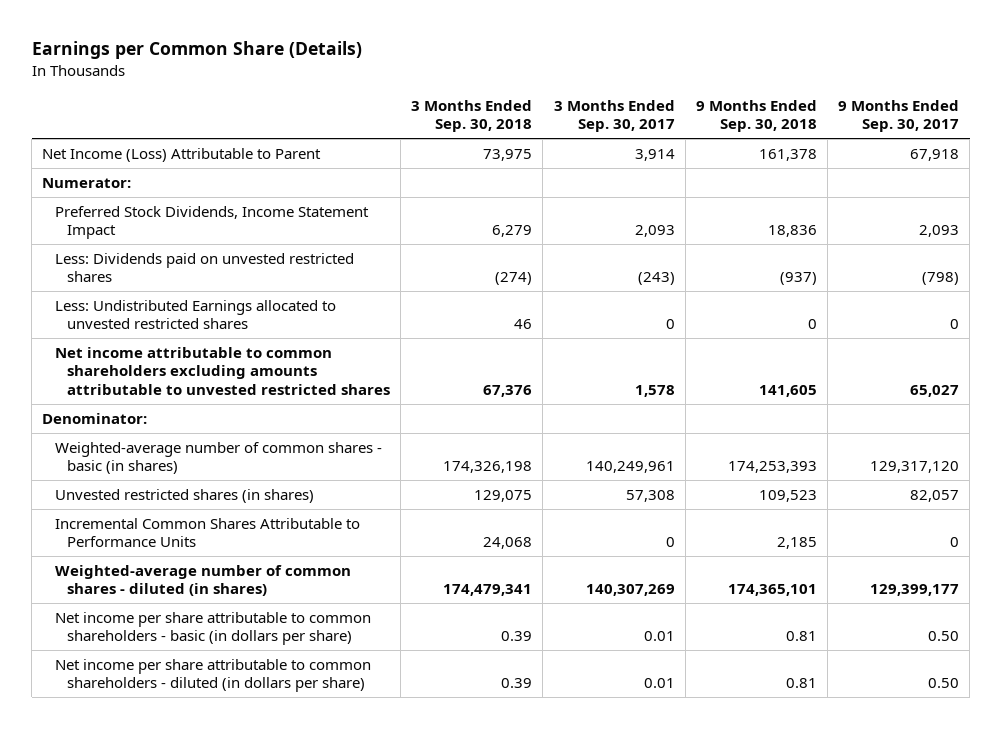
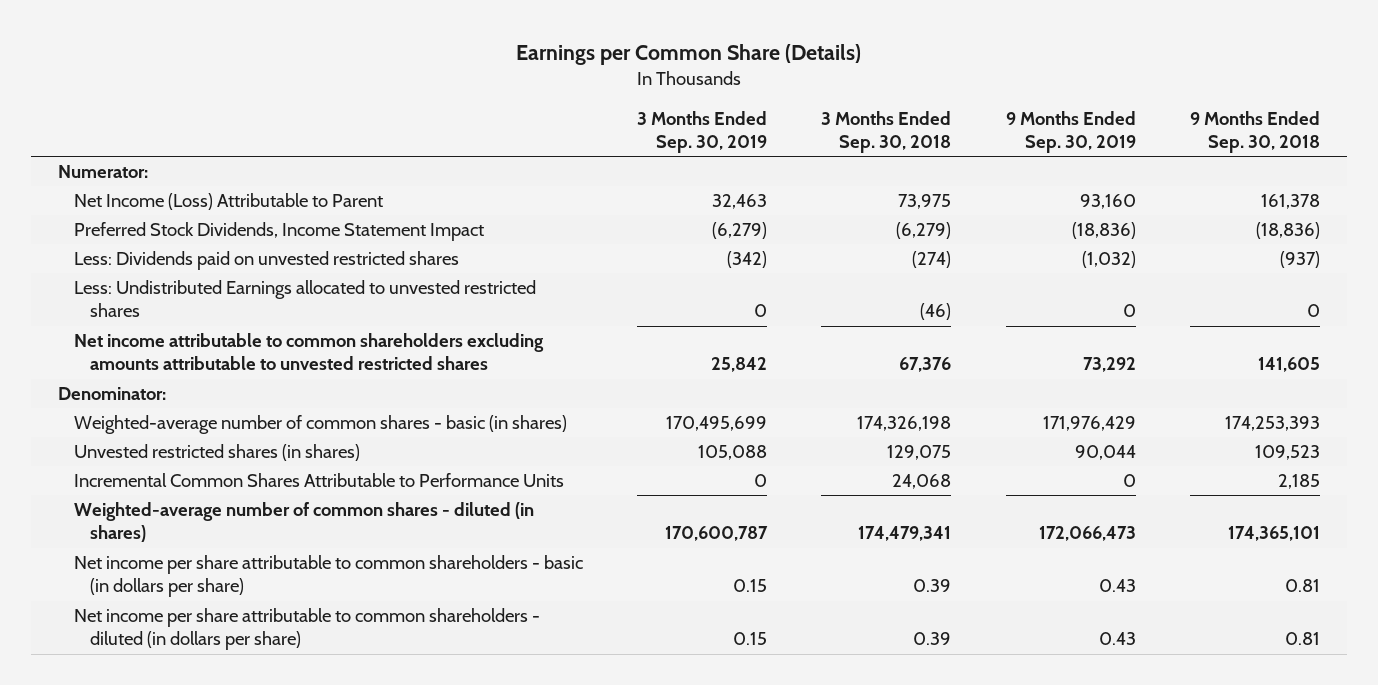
- | 3 Months Ended Sep. 30, 2018 | 3 Months Ended Sep. 30, 2017 | 9 Months Ended Sep. 30, 2018 | 9 Months Ended Sep. 30, 2017
+ | 3 Months Ended Sep. 30, 2019 | 3 Months Ended Sep. 30, 2018 | 9 Months Ended Sep. 30, 2019 | 9 Months Ended Sep. 30, 2018
- Preferred Stock Dividends, Income Statement Impact | 6,279 | 2,093 | 18,836 | 2,093
moved down: Net Income (Loss) Attributable to Parent | 32,463 | 73,975 | 93,160 | 161,378
+ Preferred Stock Dividends, Income Statement Impact | (6,279) | (6,279) | (18,836) | (18,836)
- Less: Undistributed Earnings allocated to unvested restricted shares | 46 | 0 | 0 | 0
+ Less: Undistributed Earnings allocated to unvested restricted shares | 0 | (46) | 0 | 0

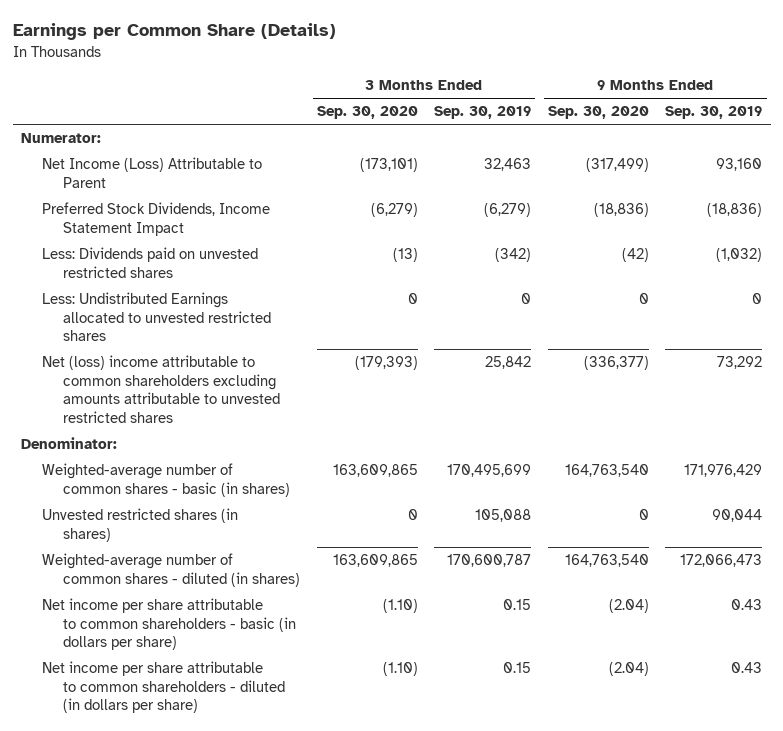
- | 3 Months Ended Sep. 30, 2019 | 3 Months Ended Sep. 30, 2018 | 9 Months Ended Sep. 30, 2019 | 9 Months Ended Sep. 30, 2018
+ | 3 Months Ended Sep. 30, 2020 | 3 Months Ended Sep. 30, 2019 | 9 Months Ended Sep. 30, 2020 | 9 Months Ended Sep. 30, 2019
- Net income attributable to common shareholders excluding amounts attributable to unvested restricted shares | 25,842 | 67,376 | 73,292 | 141,605
+ Net (loss) income attributable to common shareholders excluding amounts attributable to unvested restricted shares | (179,393) | 25,842 | (336,377) | 73,292
- Incremental Common Shares Attributable to Performance Units | 0 | 24,068 | 0 | 2,185

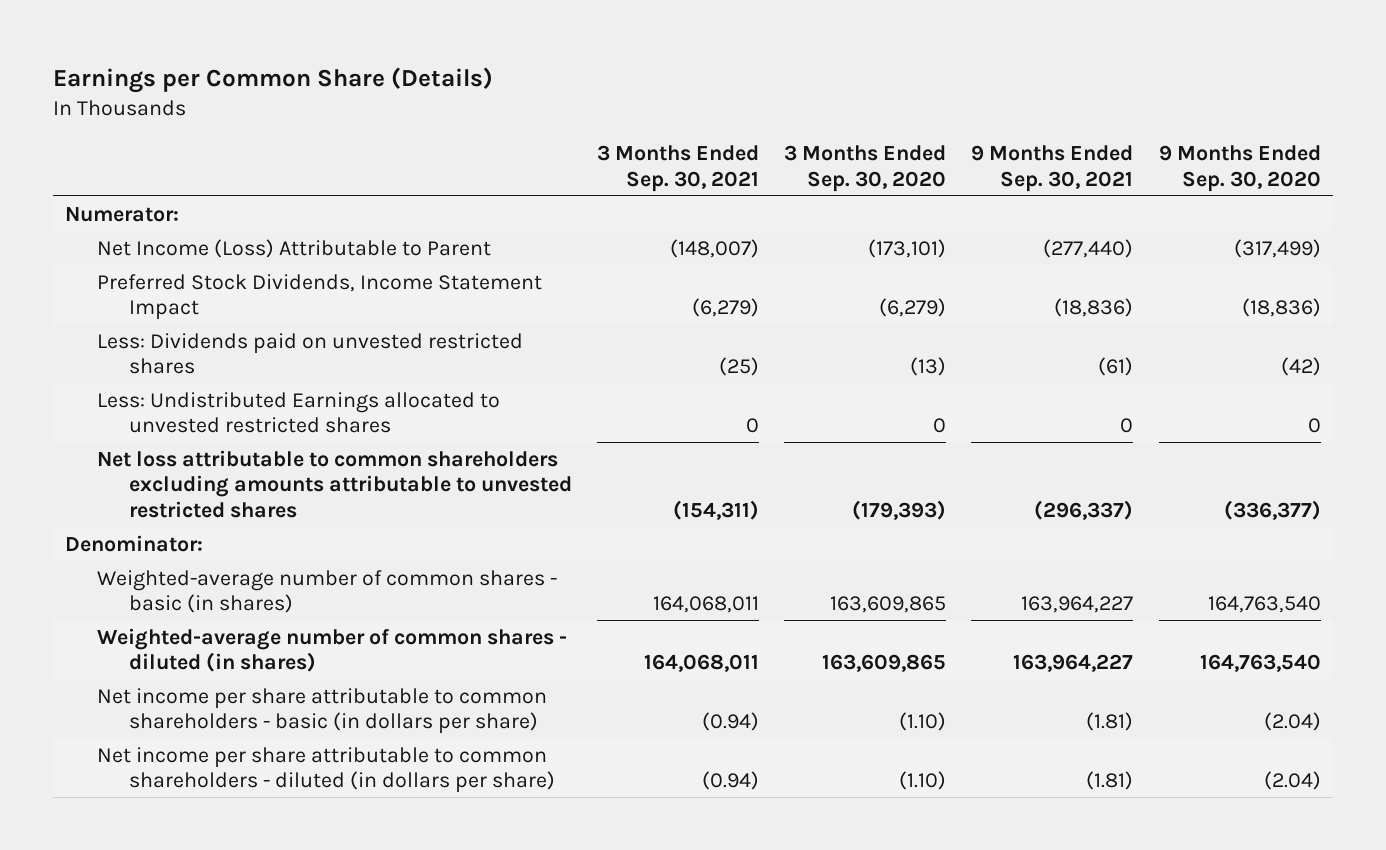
- | 3 Months Ended Sep. 30, 2020 | 3 Months Ended Sep. 30, 2019 | 9 Months Ended Sep. 30, 2020 | 9 Months Ended Sep. 30, 2019
+ | 3 Months Ended Sep. 30, 2021 | 3 Months Ended Sep. 30, 2020 | 9 Months Ended Sep. 30, 2021 | 9 Months Ended Sep. 30, 2020
- Net (loss) income attributable to common shareholders excluding amounts attributable to unvested restricted shares | (179,393) | 25,842 | (336,377) | 73,292
+ Net loss attributable to common shareholders excluding amounts attributable to unvested restricted shares | (154,311) | (179,393) | (296,337) | (336,377)
- Unvested restricted shares (in shares) | 0 | 105,088 | 0 | 90,044

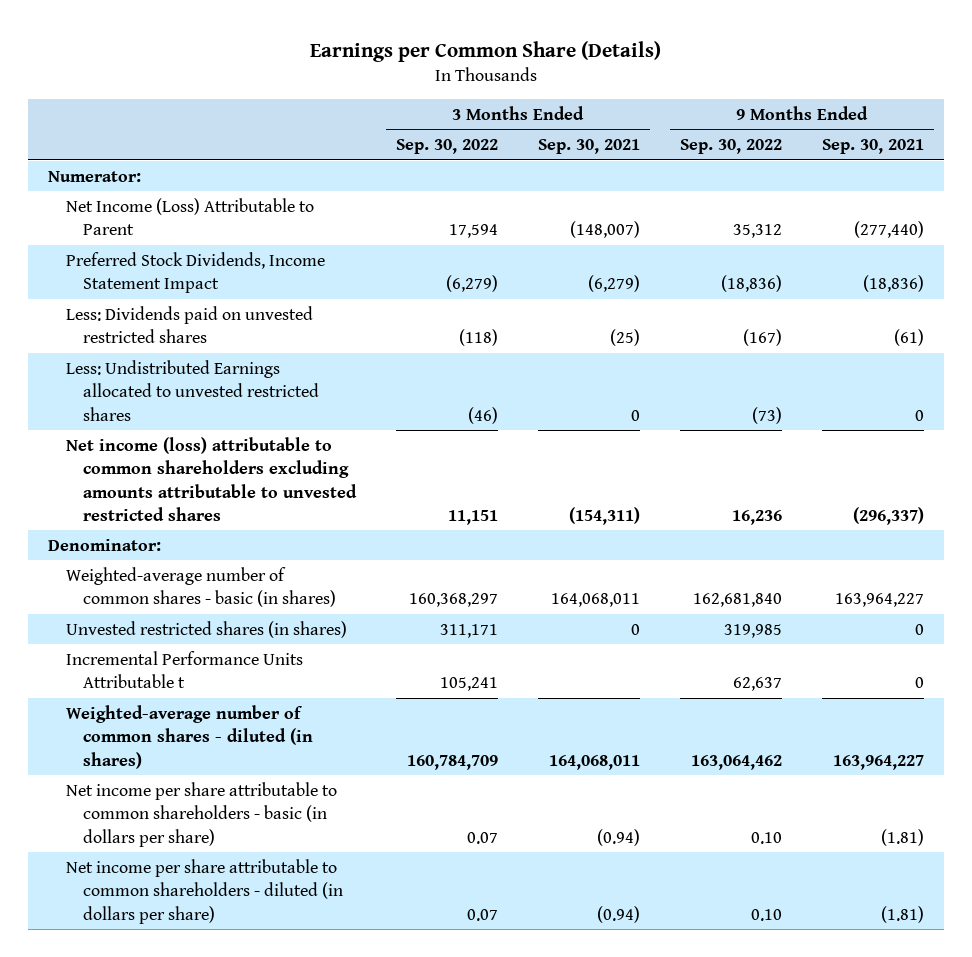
- | 3 Months Ended Sep. 30, 2021 | 3 Months Ended Sep. 30, 2020 | 9 Months Ended Sep. 30, 2021 | 9 Months Ended Sep. 30, 2020
+ | 3 Months Ended Sep. 30, 2022 | 3 Months Ended Sep. 30, 2021 | 9 Months Ended Sep. 30, 2022 | 9 Months Ended Sep. 30, 2021
- Net loss attributable to common shareholders excluding amounts attributable to unvested restricted shares | (154,311) | (179,393) | (296,337) | (336,377)
+ Net income (loss) attributable to common shareholders excluding amounts attributable to unvested restricted shares | 11,151 | (154,311) | 16,236 | (296,337)
+ Unvested restricted shares (in shares) | 311,171 | 0 | 319,985 | 0
+ Incremental Performance Units Attributable t | 105,241 | | 62,637 | 0

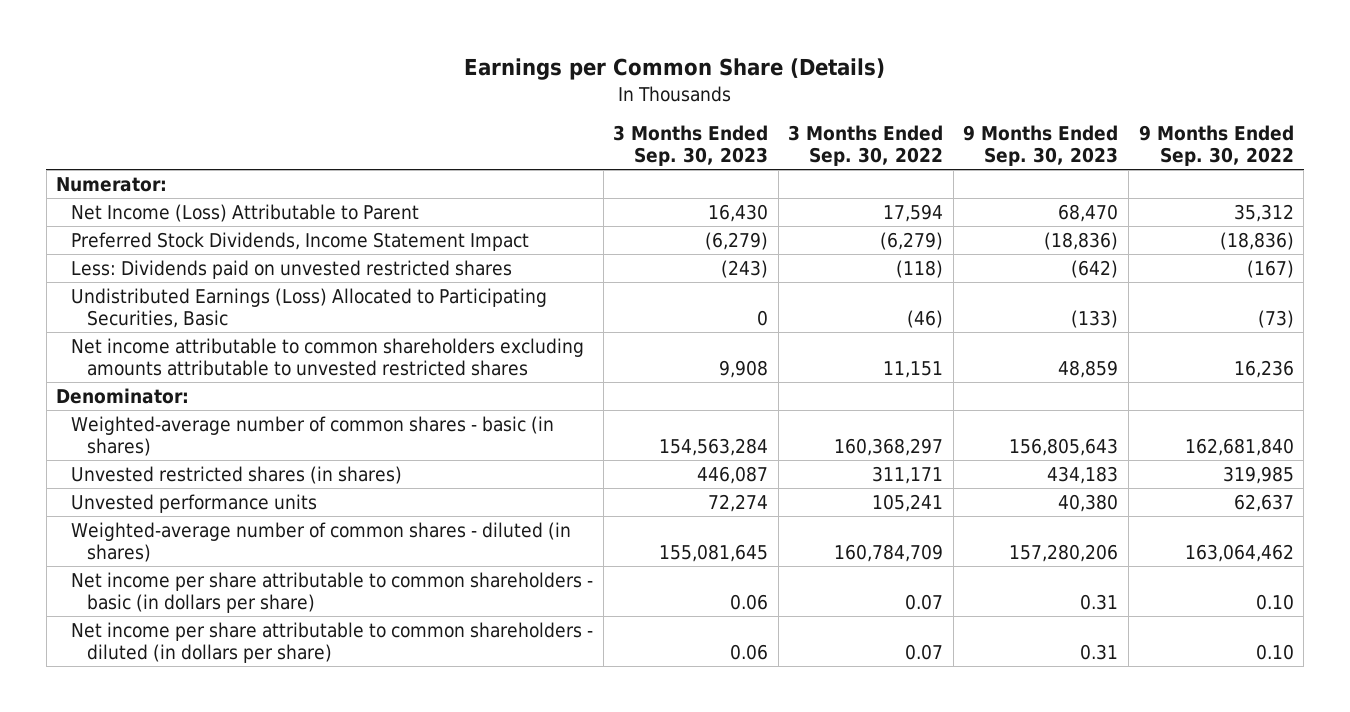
- | 3 Months Ended Sep. 30, 2022 | 3 Months Ended Sep. 30, 2021 | 9 Months Ended Sep. 30, 2022 | 9 Months Ended Sep. 30, 2021
+ | 3 Months Ended Sep. 30, 2023 | 3 Months Ended Sep. 30, 2022 | 9 Months Ended Sep. 30, 2023 | 9 Months Ended Sep. 30, 2022
- Less: Undistributed Earnings allocated to unvested restricted shares | (46) | 0 | (73) | 0
- Net income (loss) attributable to common shareholders excluding amounts attributable to unvested restricted shares | 11,151 | (154,311) | 16,236 | (296,337)
+ Undistributed Earnings (Loss) Allocated to Participating Securities, Basic | 0 | (46) | (133) | (73)
+ Net income attributable to common shareholders excluding amounts attributable to unvested restricted shares | 9,908 | 11,151 | 48,859 | 16,236
- Incremental Performance Units Attributable t | 105,241 | | 62,637 | 0
+ Unvested performance units | 72,274 | 105,241 | 40,380 | 62,637

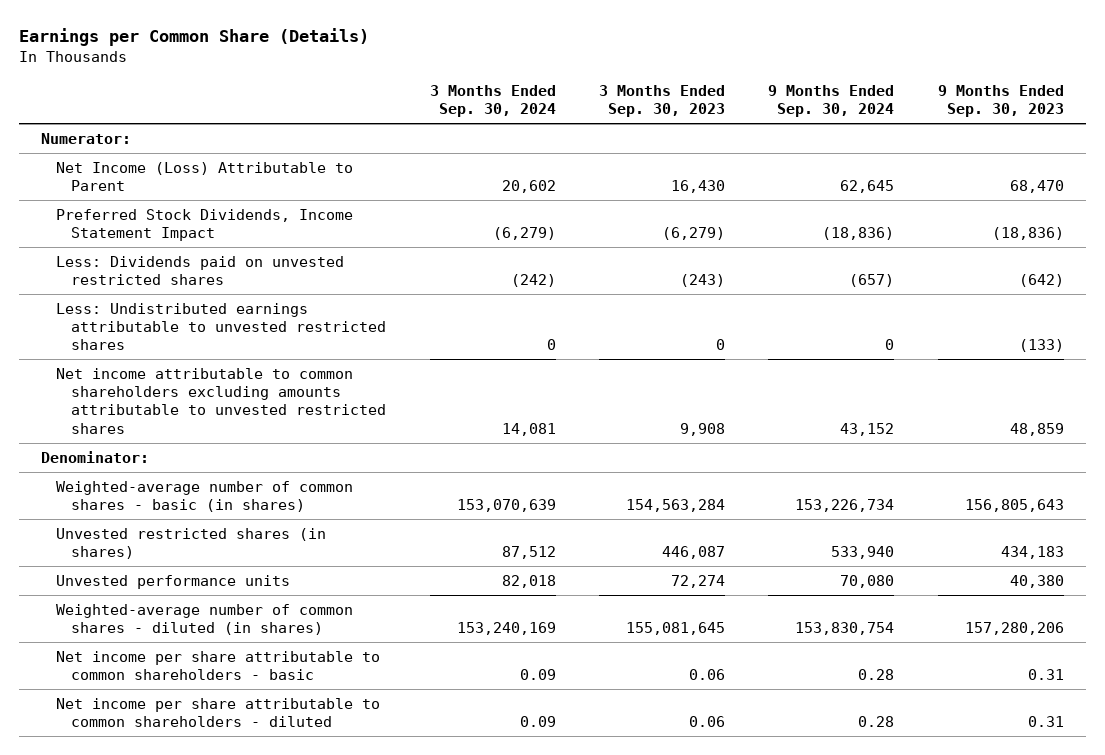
- | 3 Months Ended Sep. 30, 2023 | 3 Months Ended Sep. 30, 2022 | 9 Months Ended Sep. 30, 2023 | 9 Months Ended Sep. 30, 2022
+ | 3 Months Ended Sep. 30, 2024 | 3 Months Ended Sep. 30, 2023 | 9 Months Ended Sep. 30, 2024 | 9 Months Ended Sep. 30, 2023
- Undistributed Earnings (Loss) Allocated to Participating Securities, Basic | 0 | (46) | (133) | (73)
+ Less: Undistributed earnings attributable to unvested restricted shares | 0 | 0 | 0 | (133)
- Net income per share attributable to common shareholders - basic (in dollars per share) | 0.06 | 0.07 | 0.31 | 0.10
- Net income per share attributable to common shareholders - diluted (in dollars per share) | 0.06 | 0.07 | 0.31 | 0.10
+ Net income per share attributable to common shareholders - basic | 0.09 | 0.06 | 0.28 | 0.31
+ Net income per share attributable to common shareholders - diluted | 0.09 | 0.06 | 0.28 | 0.31

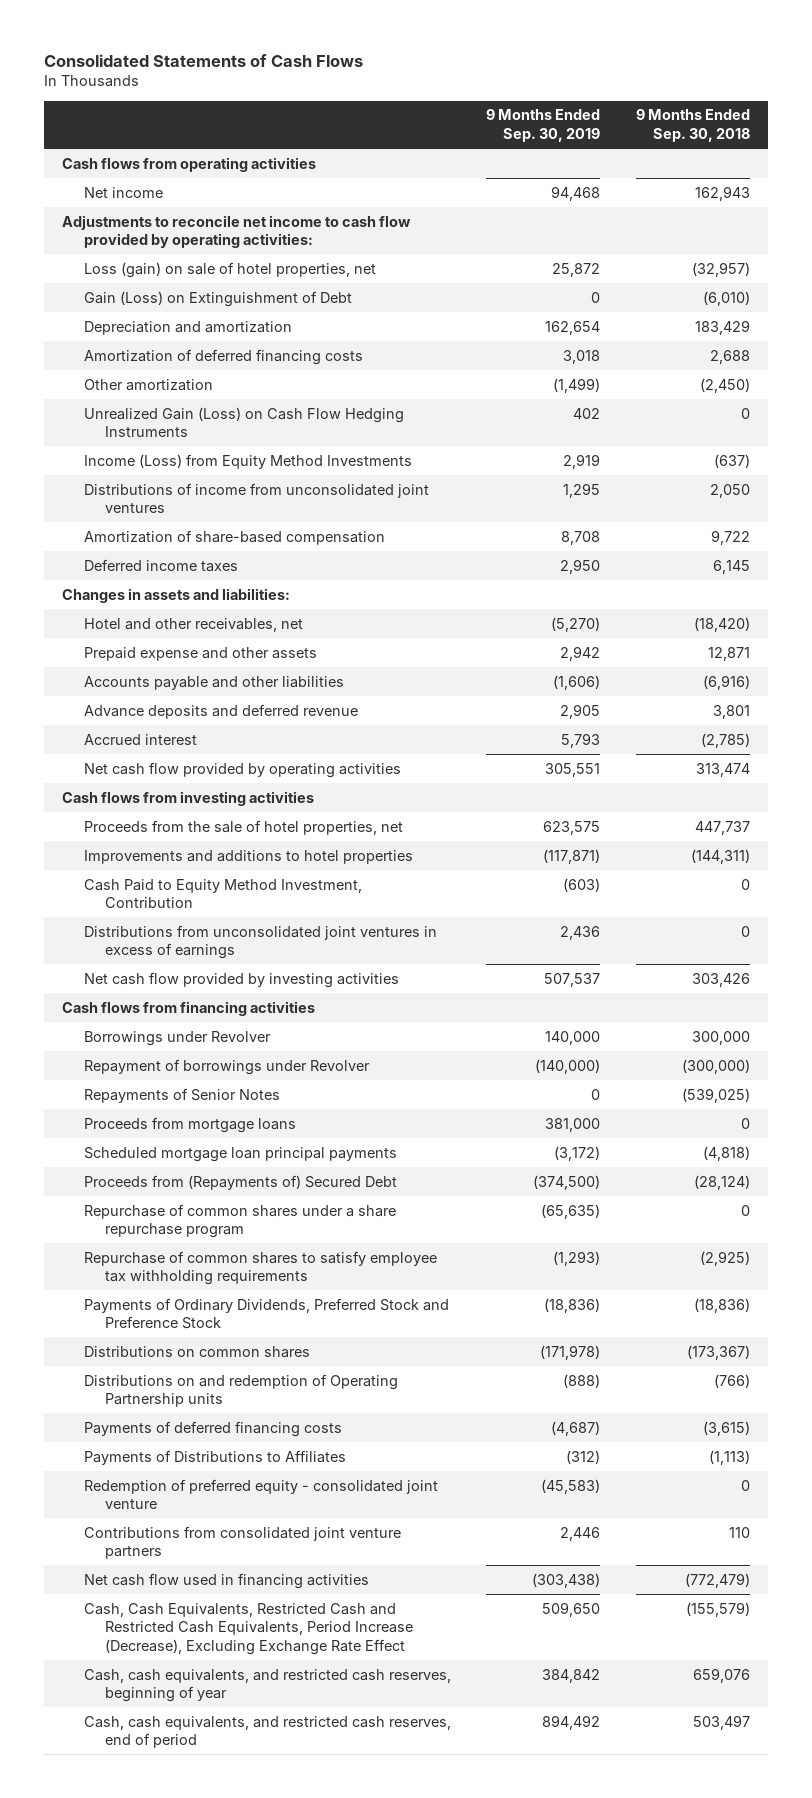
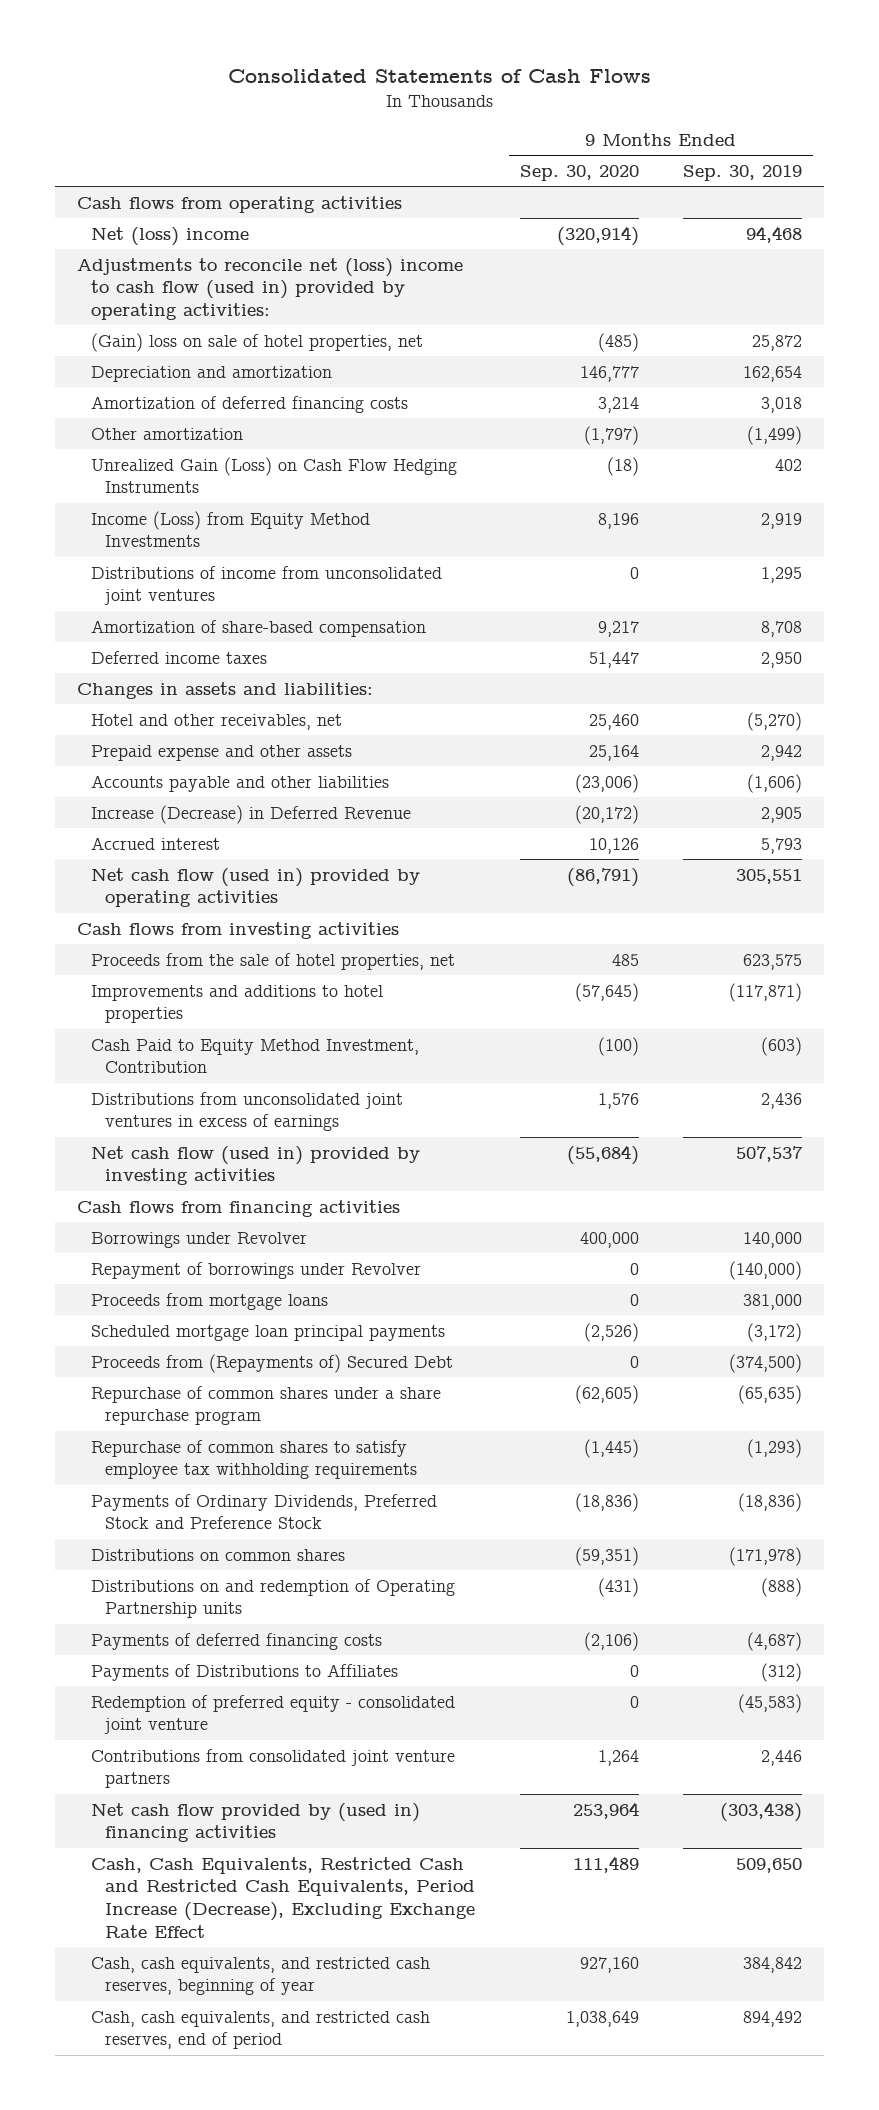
- | 9 Months Ended Sep. 30, 2019 | 9 Months Ended Sep. 30, 2018
+ | 9 Months Ended Sep. 30, 2020 | 9 Months Ended Sep. 30, 2019
- Net income | 94,468 | 162,943
- Adjustments to reconcile net income to cash flow provided by operating activities:
- Loss (gain) on sale of hotel properties, net | 25,872 | (32,957)
- Gain (Loss) on Extinguishment of Debt | 0 | (6,010)
+ Net (loss) income | (320,914) | 94,468
+ Adjustments to reconcile net (loss) income to cash flow (used in) provided by operating activities:
+ (Gain) loss on sale of hotel properties, net | (485) | 25,872
- Advance deposits and deferred revenue | 2,905 | 3,801
+ Increase (Decrease) in Deferred Revenue | (20,172) | 2,905
- Net cash flow provided by operating activities | 305,551 | 313,474
+ Net cash flow (used in) provided by operating activities | (86,791) | 305,551
- Net cash flow provided by investing activities | 507,537 | 303,426
+ Net cash flow (used in) provided by investing activities | (55,684) | 507,537
- Repayments of Senior Notes | 0 | (539,025)
- Net cash flow used in financing activities | (303,438) | (772,479)
+ Net cash flow provided by (used in) financing activities | 253,964 | (303,438)

